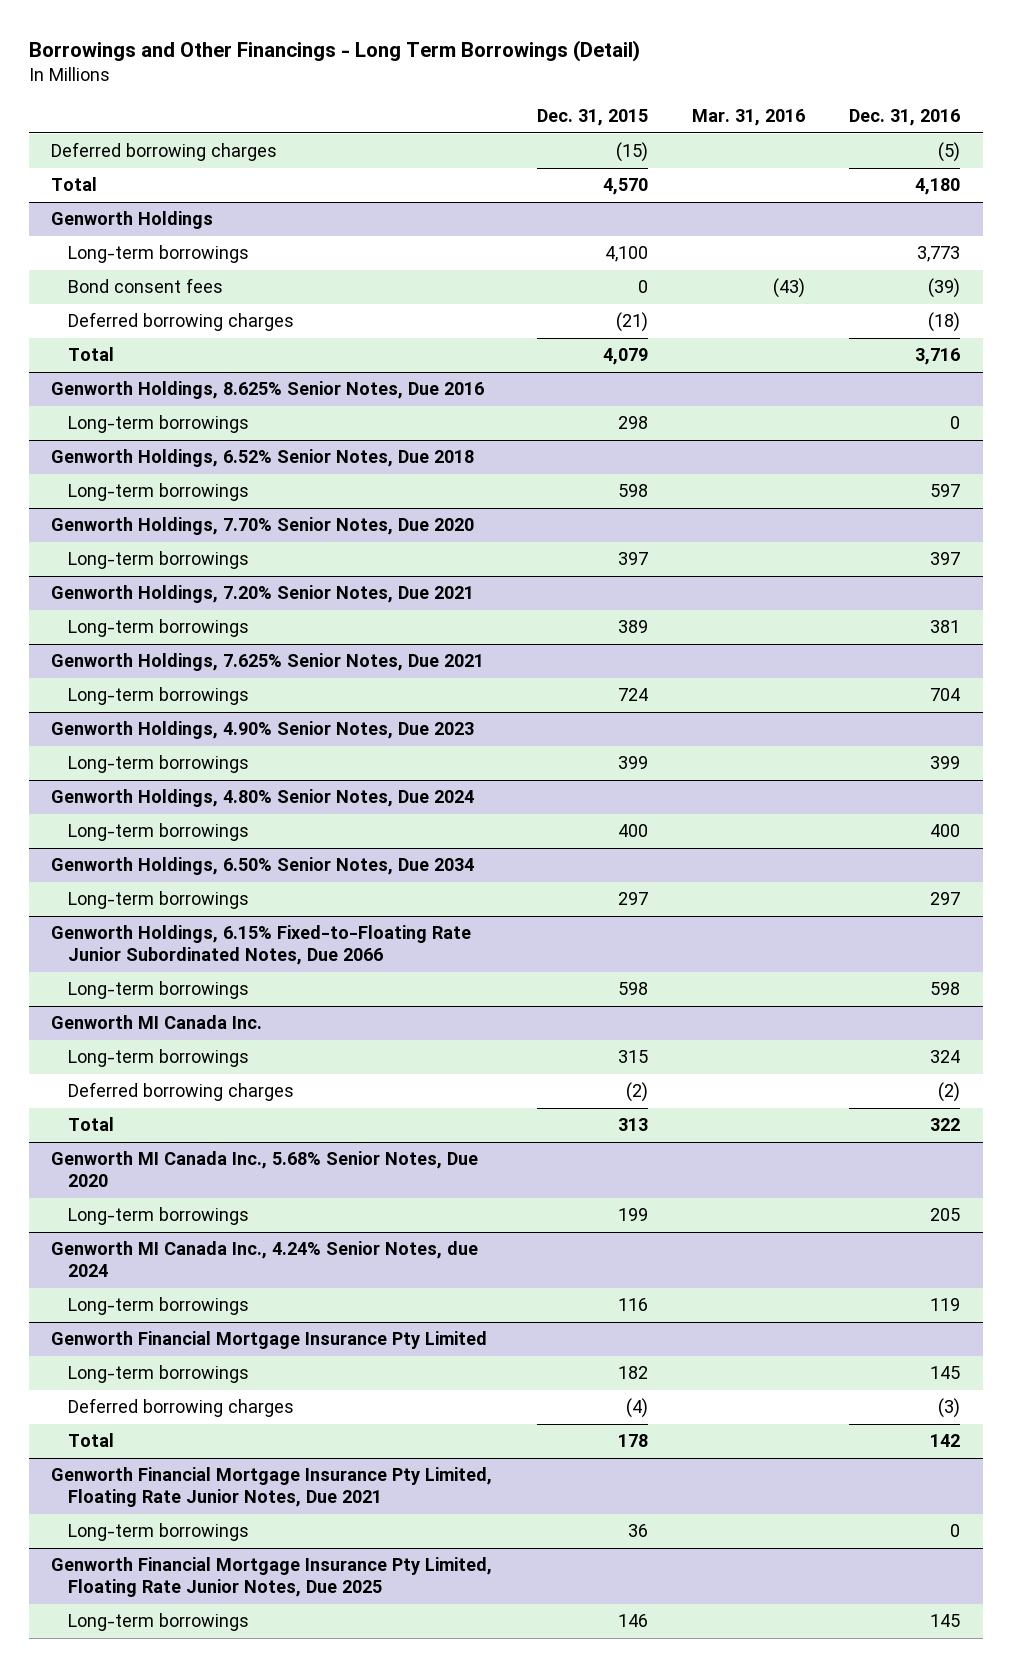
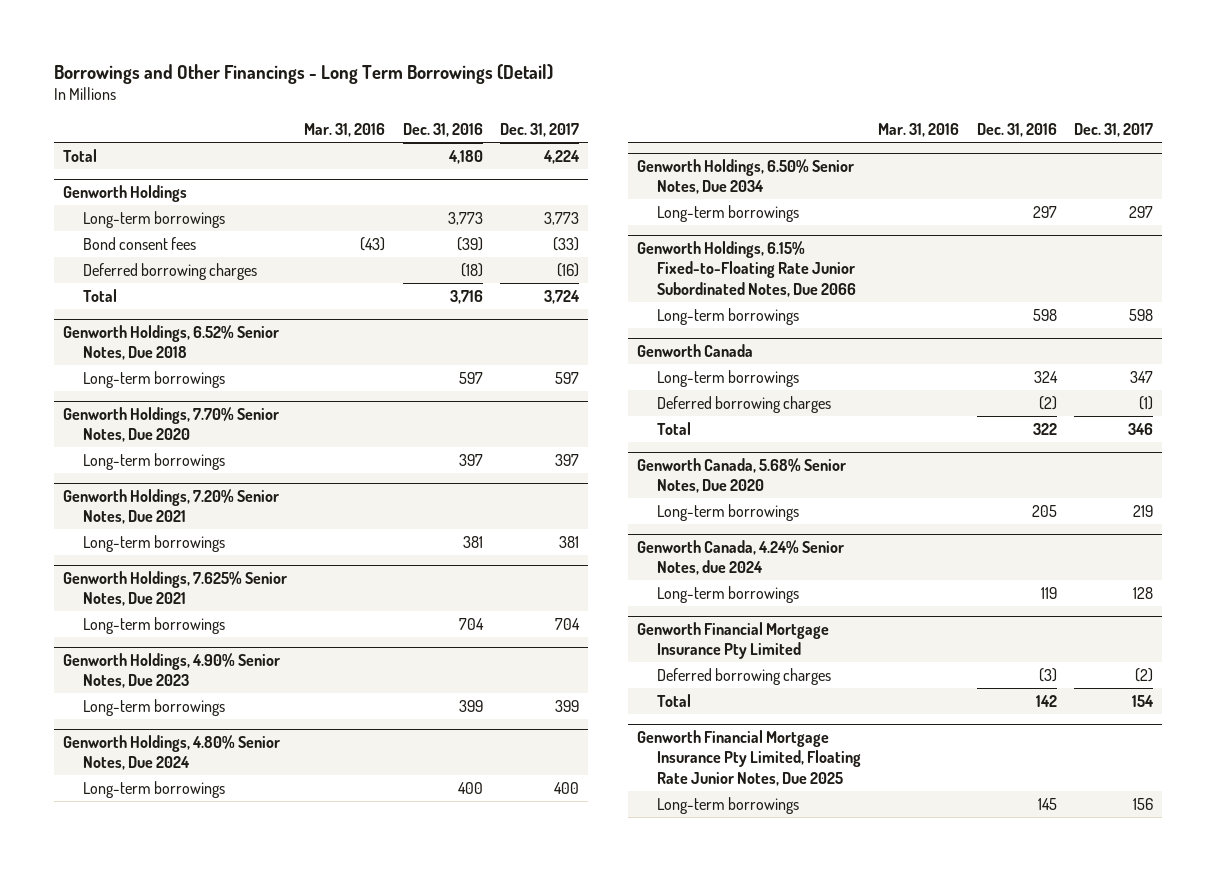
- | Dec. 31, 2015 | Mar. 31, 2016 | Dec. 31, 2016
+ | Mar. 31, 2016 | Dec. 31, 2016 | Dec. 31, 2017
- Deferred borrowing charges | (15) | | (5)
- Genworth Holdings, 8.625% Senior Notes, Due 2016
- Long-term borrowings | 298 | | 0
- Genworth MI Canada Inc.
+ Genworth Canada
- Genworth MI Canada Inc., 5.68% Senior Notes, Due 2020
+ Genworth Canada, 5.68% Senior Notes, Due 2020
- Genworth MI Canada Inc., 4.24% Senior Notes, due 2024
+ Genworth Canada, 4.24% Senior Notes, due 2024
@ Genworth Financial Mortgage Insurance Pty Limited
- Long-term borrowings | 182 | | 145
- Genworth Financial Mortgage Insurance Pty Limited, Floating Rate Junior Notes, Due 2021
- Long-term borrowings | 36 | | 0

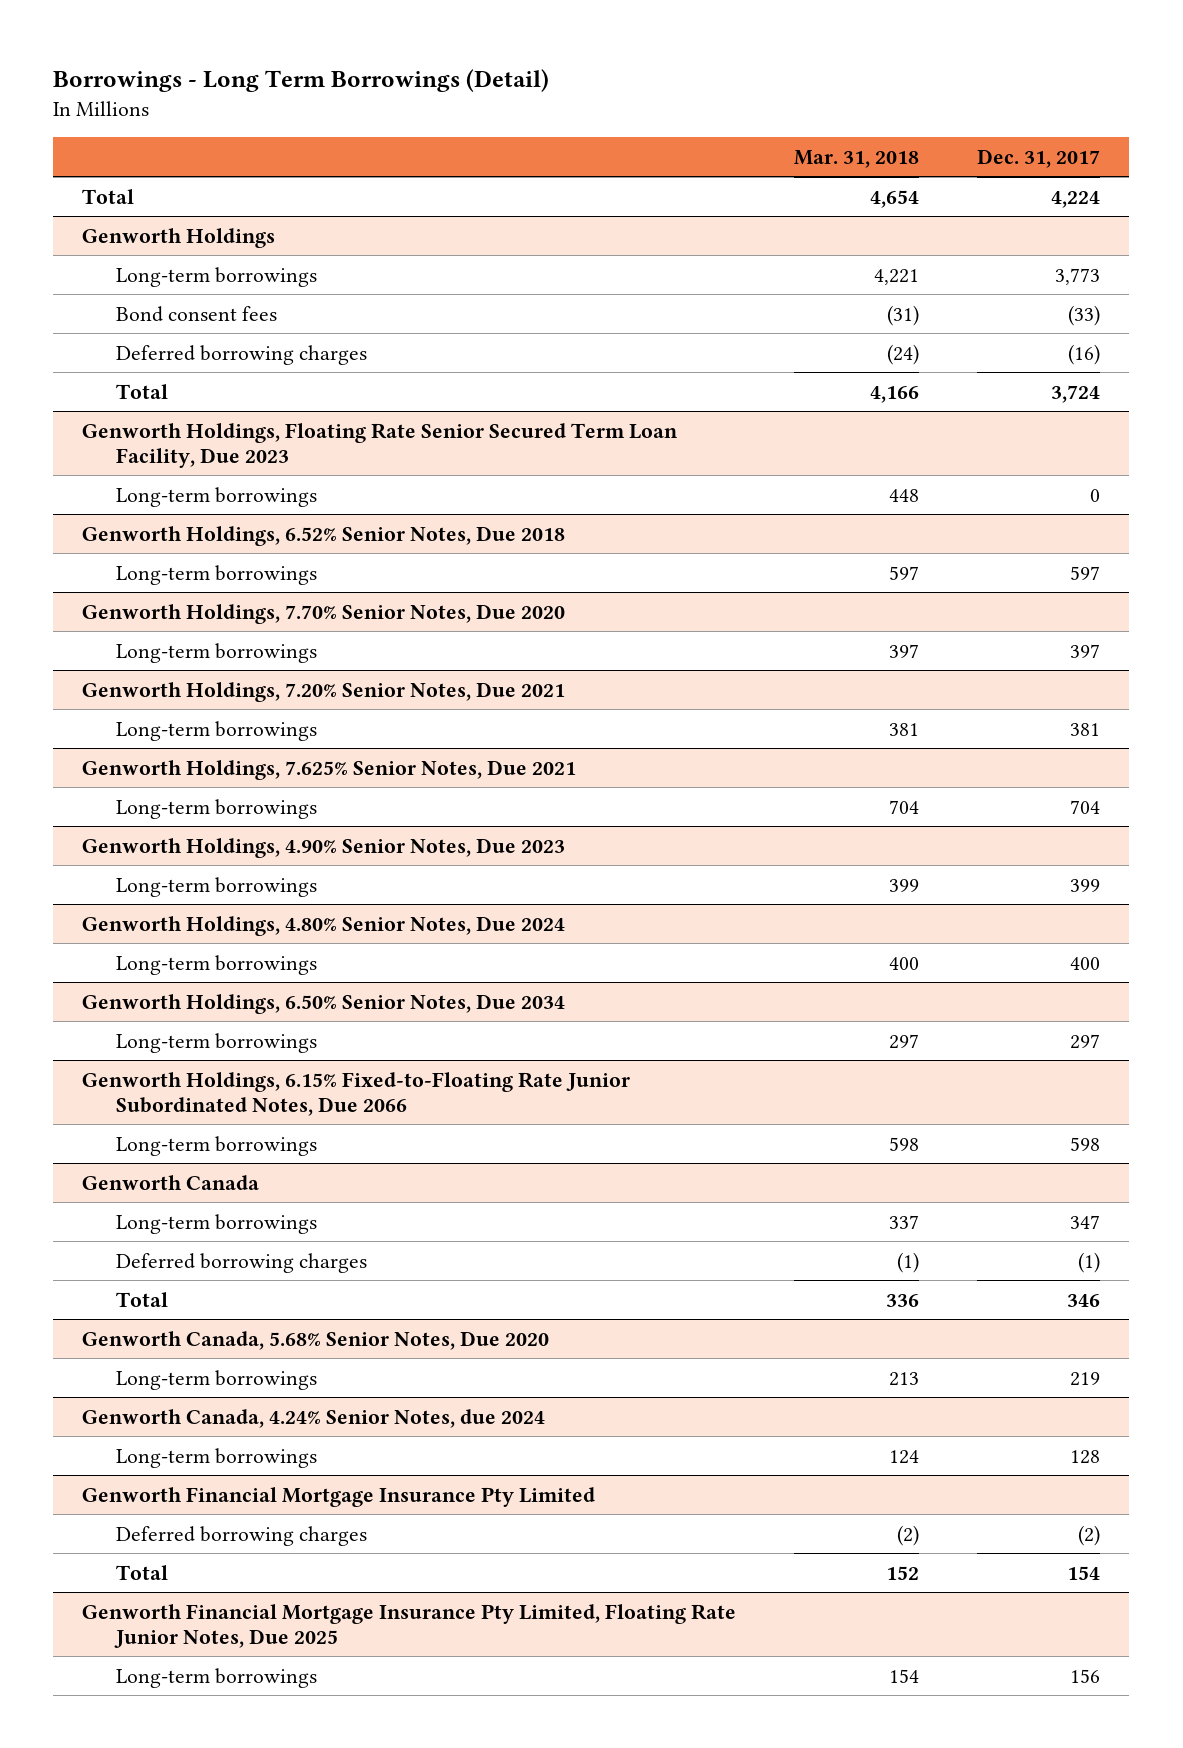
- Borrowings and Other Financings - Long Term Borrowings (Detail)
+ Borrowings - Long Term Borrowings (Detail)
- | Mar. 31, 2016 | Dec. 31, 2016 | Dec. 31, 2017
+ | Mar. 31, 2018 | Dec. 31, 2017
+ Genworth Holdings, Floating Rate Senior Secured Term Loan Facility, Due 2023
+ Long-term borrowings | 448 | 0

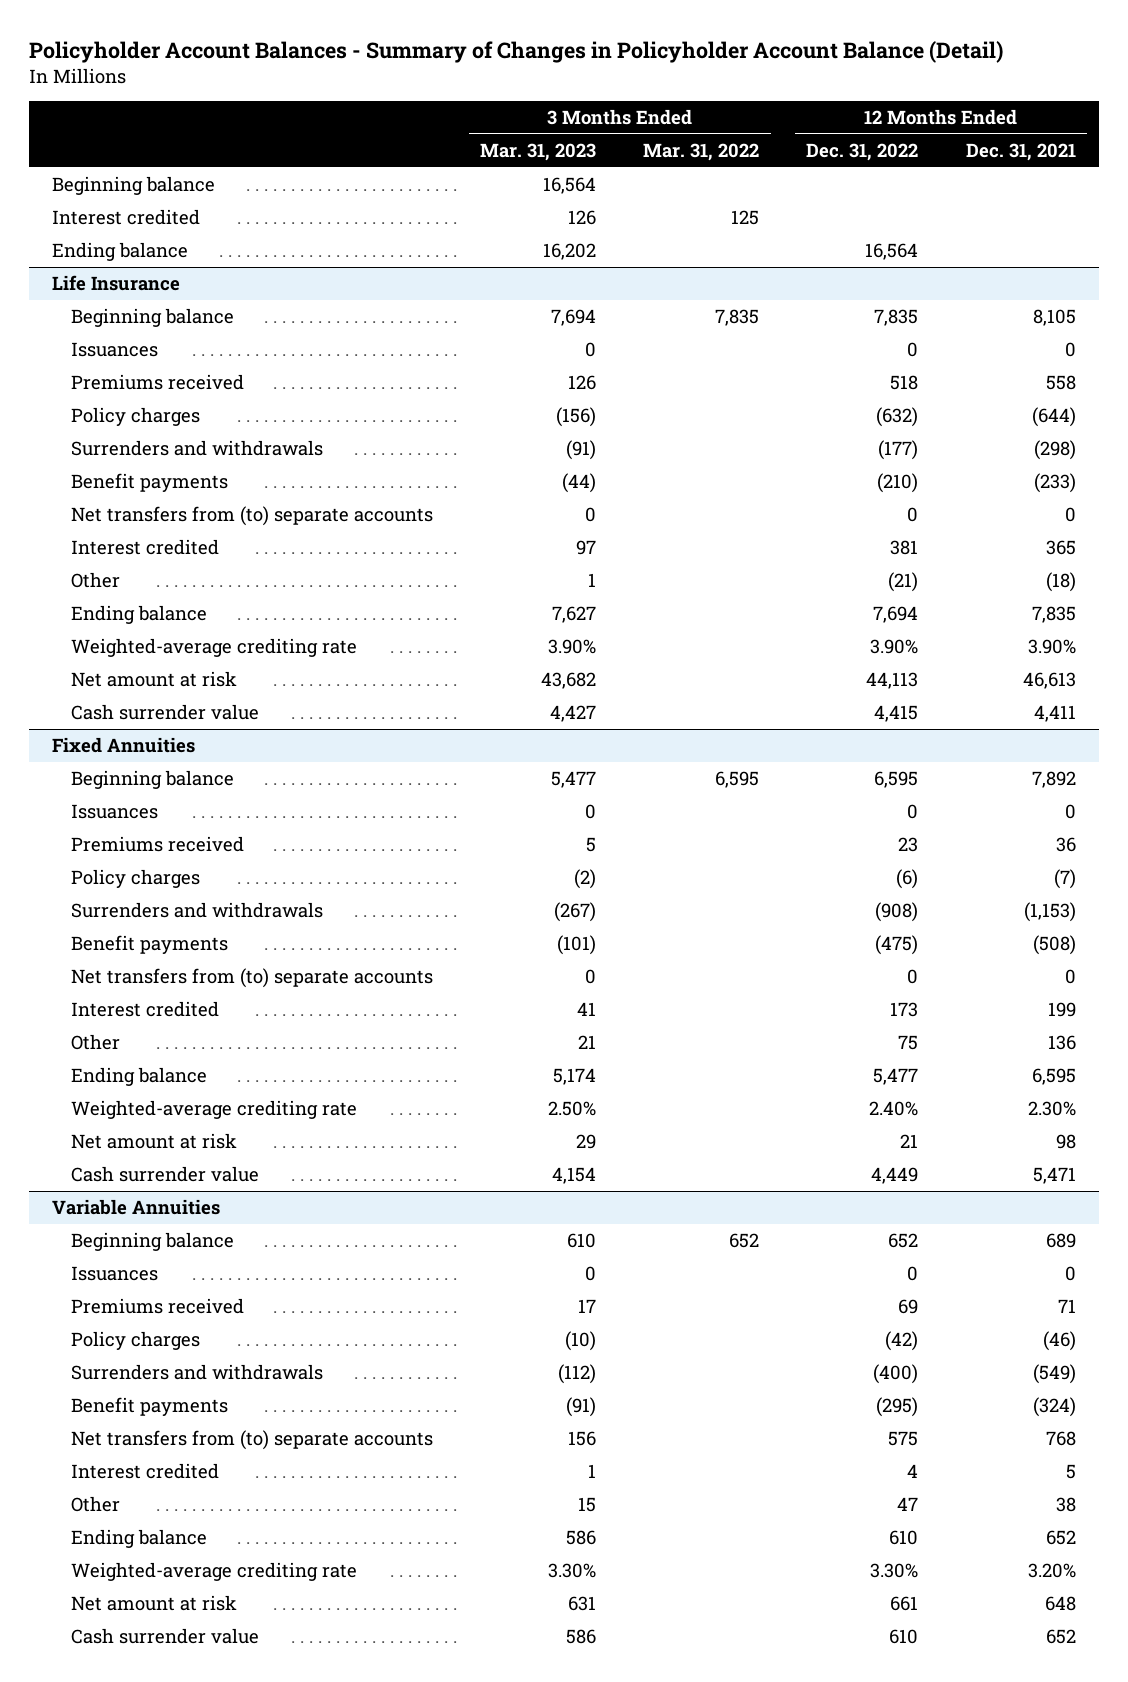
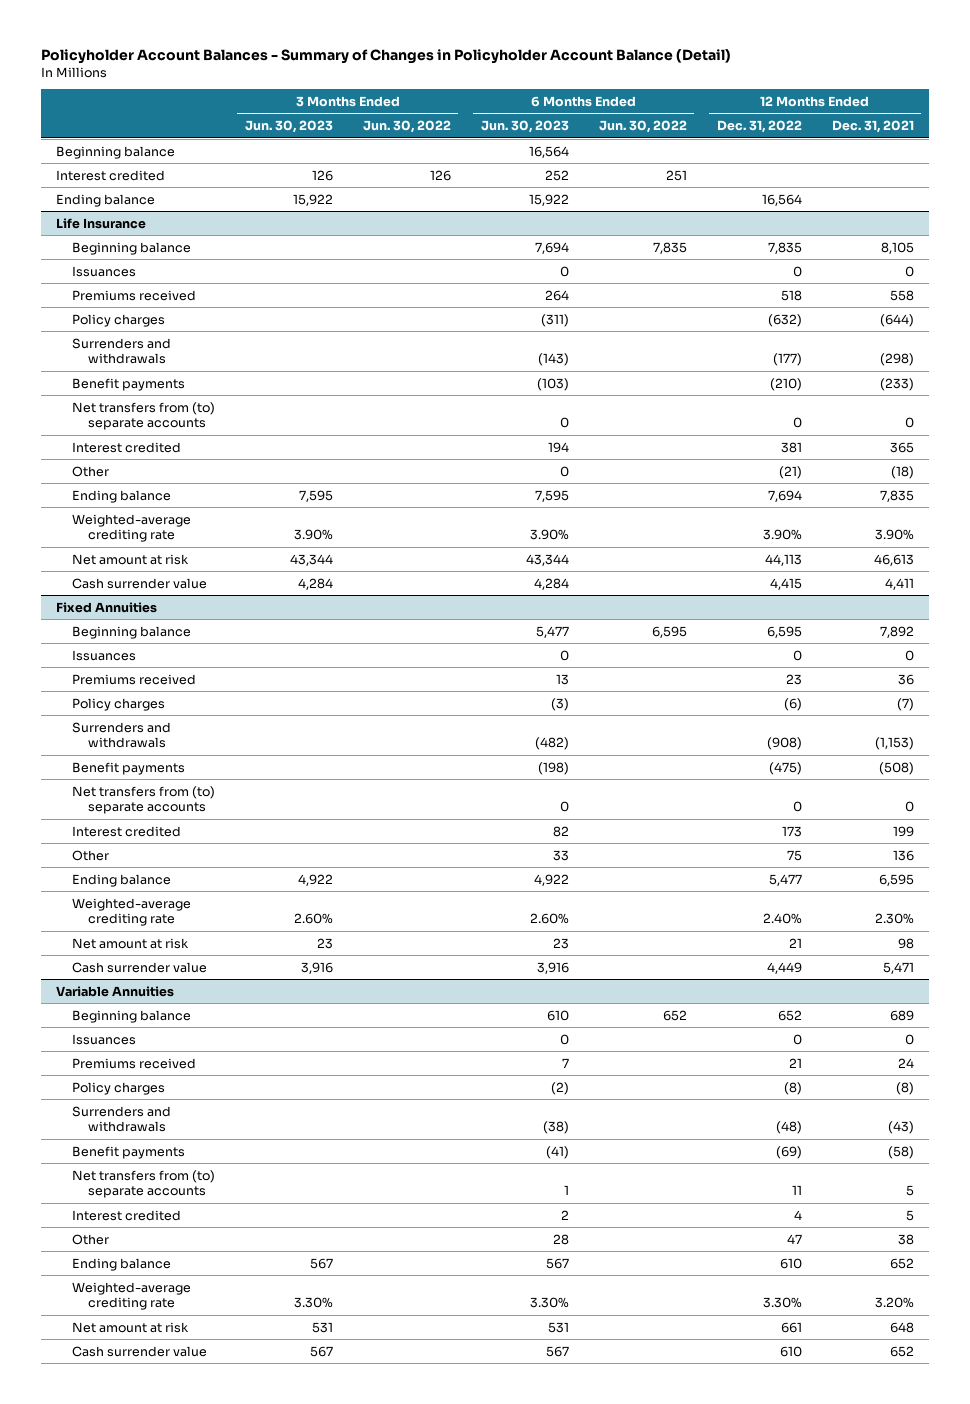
- | 3 Months Ended Mar. 31, 2023 | 3 Months Ended Mar. 31, 2022 | 12 Months Ended Dec. 31, 2022 | 12 Months Ended Dec. 31, 2021
+ | 3 Months Ended Jun. 30, 2023 | 3 Months Ended Jun. 30, 2022 | 6 Months Ended Jun. 30, 2023 | 6 Months Ended Jun. 30, 2022 | 12 Months Ended Dec. 31, 2022 | 12 Months Ended Dec. 31, 2021
@ Variable Annuities
- Premiums received | 17 | | 69 | 71
- Policy charges | (10) | | (42) | (46)
- Surrenders and withdrawals | (112) | | (400) | (549)
- Benefit payments | (91) | | (295) | (324)
- Net transfers from (to) separate accounts | 156 | | 575 | 768
+ Premiums received | | | 7 | | 21 | 24
+ Policy charges | | | (2) | | (8) | (8)
+ Surrenders and withdrawals | | | (38) | | (48) | (43)
+ Benefit payments | | | (41) | | (69) | (58)
+ Net transfers from (to) separate accounts | | | 1 | | 11 | 5

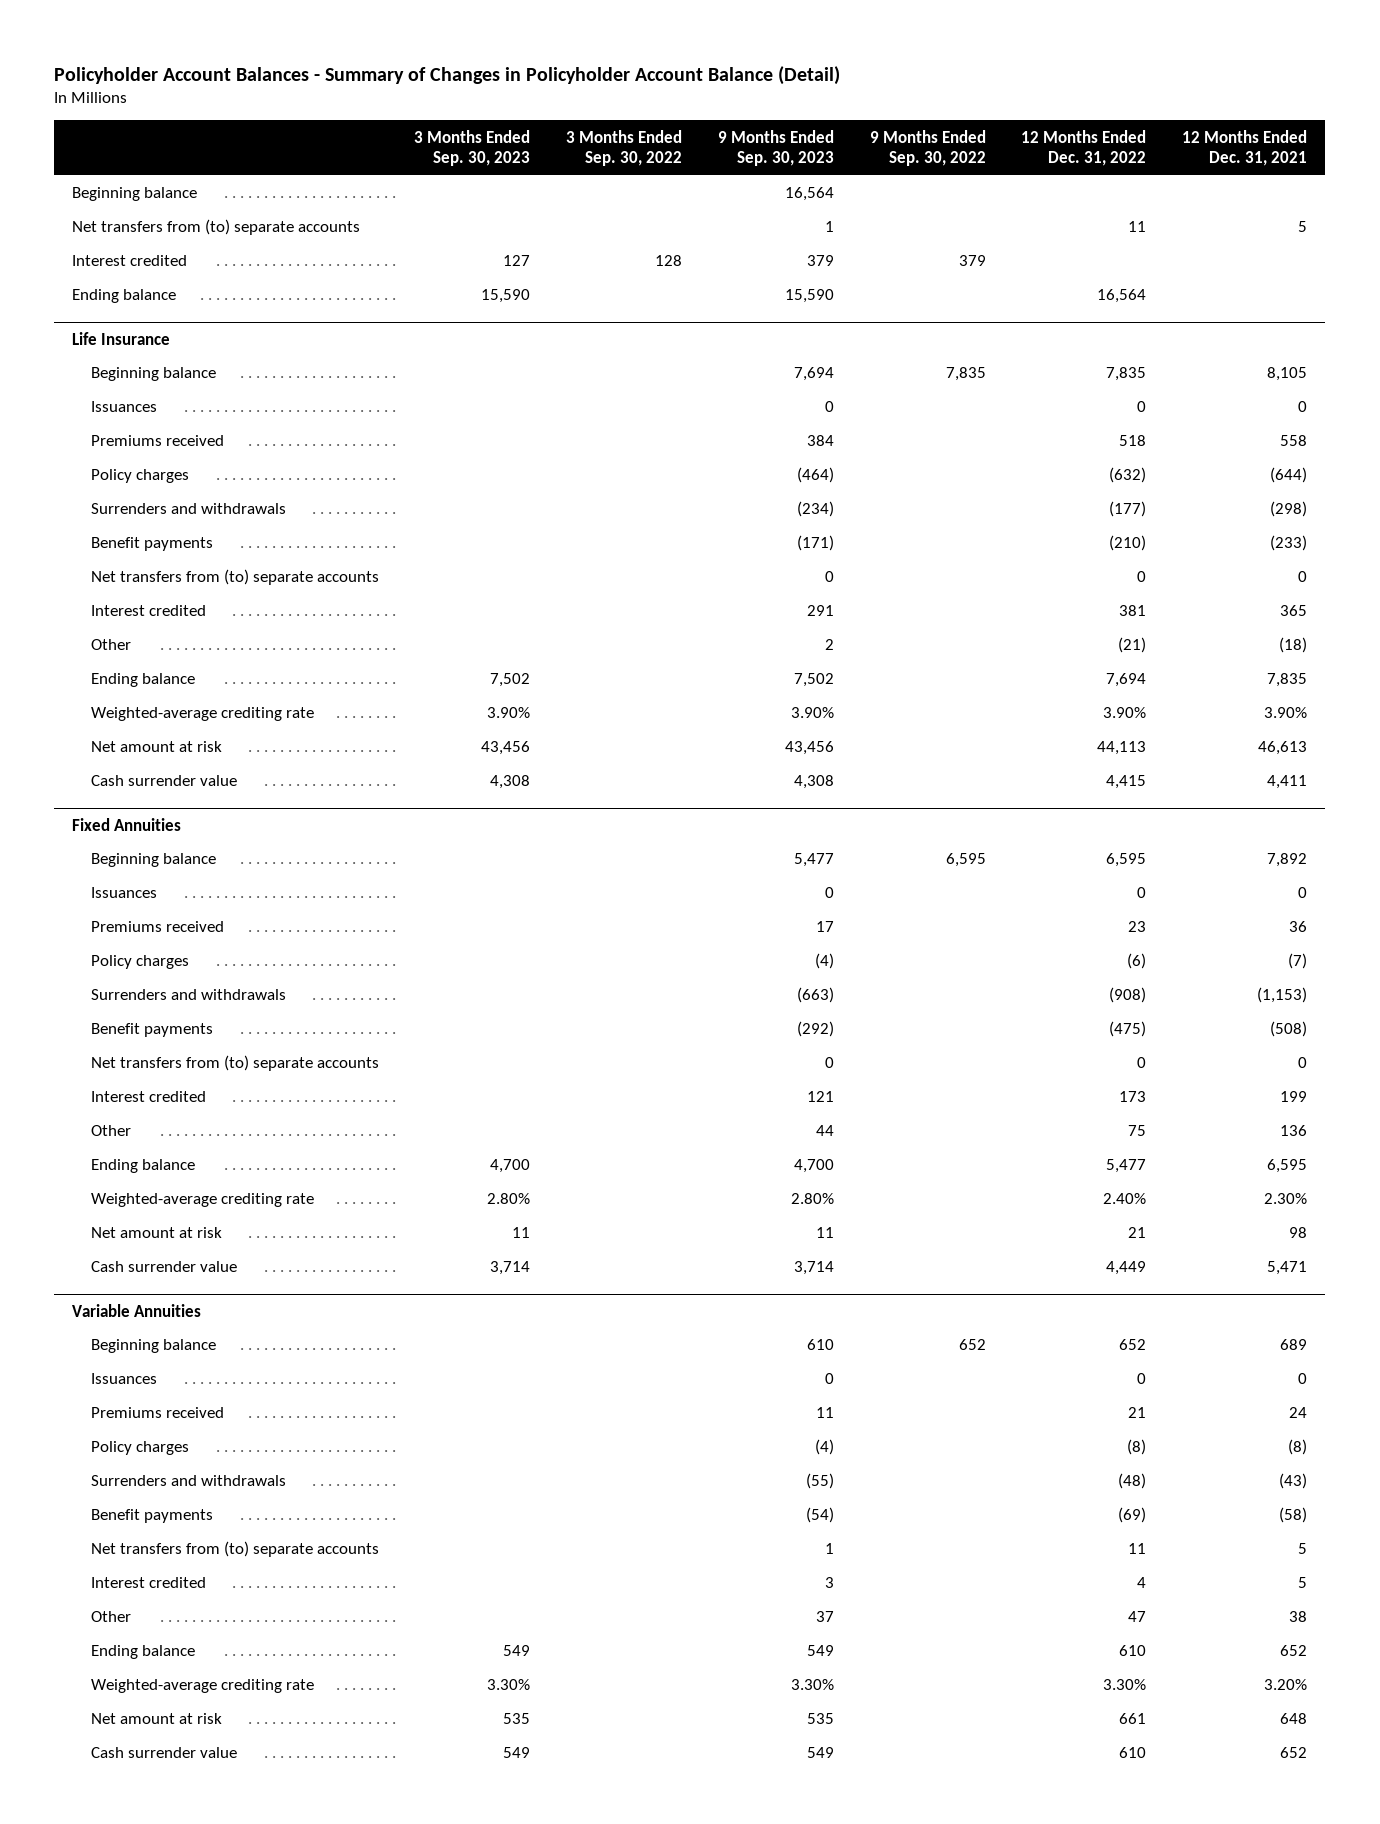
- | 3 Months Ended Jun. 30, 2023 | 3 Months Ended Jun. 30, 2022 | 6 Months Ended Jun. 30, 2023 | 6 Months Ended Jun. 30, 2022 | 12 Months Ended Dec. 31, 2022 | 12 Months Ended Dec. 31, 2021
+ | 3 Months Ended Sep. 30, 2023 | 3 Months Ended Sep. 30, 2022 | 9 Months Ended Sep. 30, 2023 | 9 Months Ended Sep. 30, 2022 | 12 Months Ended Dec. 31, 2022 | 12 Months Ended Dec. 31, 2021
+ Net transfers from (to) separate accounts | | | 1 | | 11 | 5

